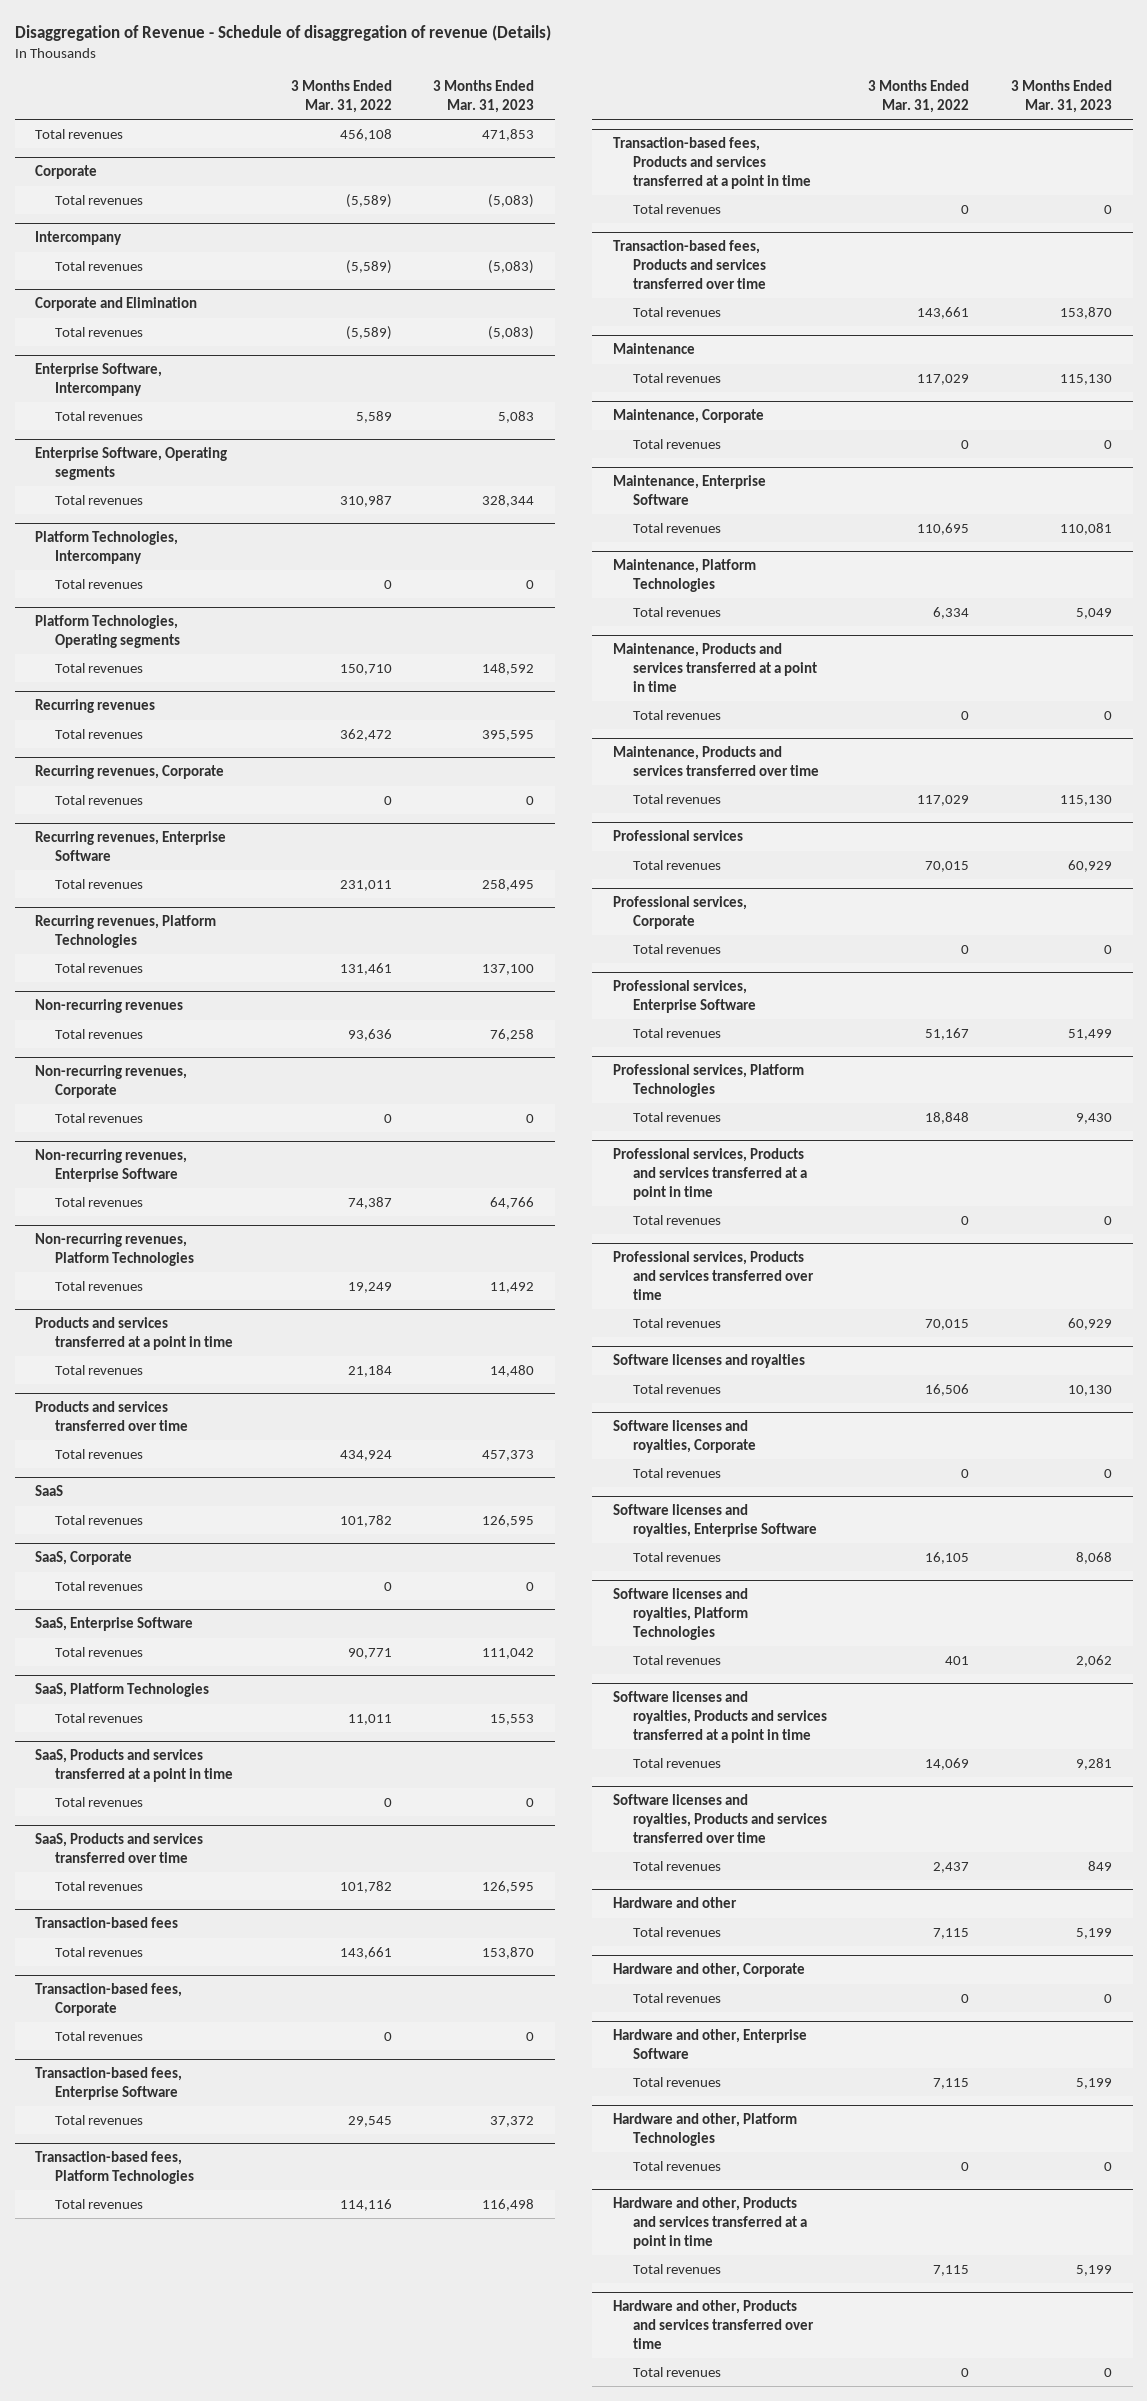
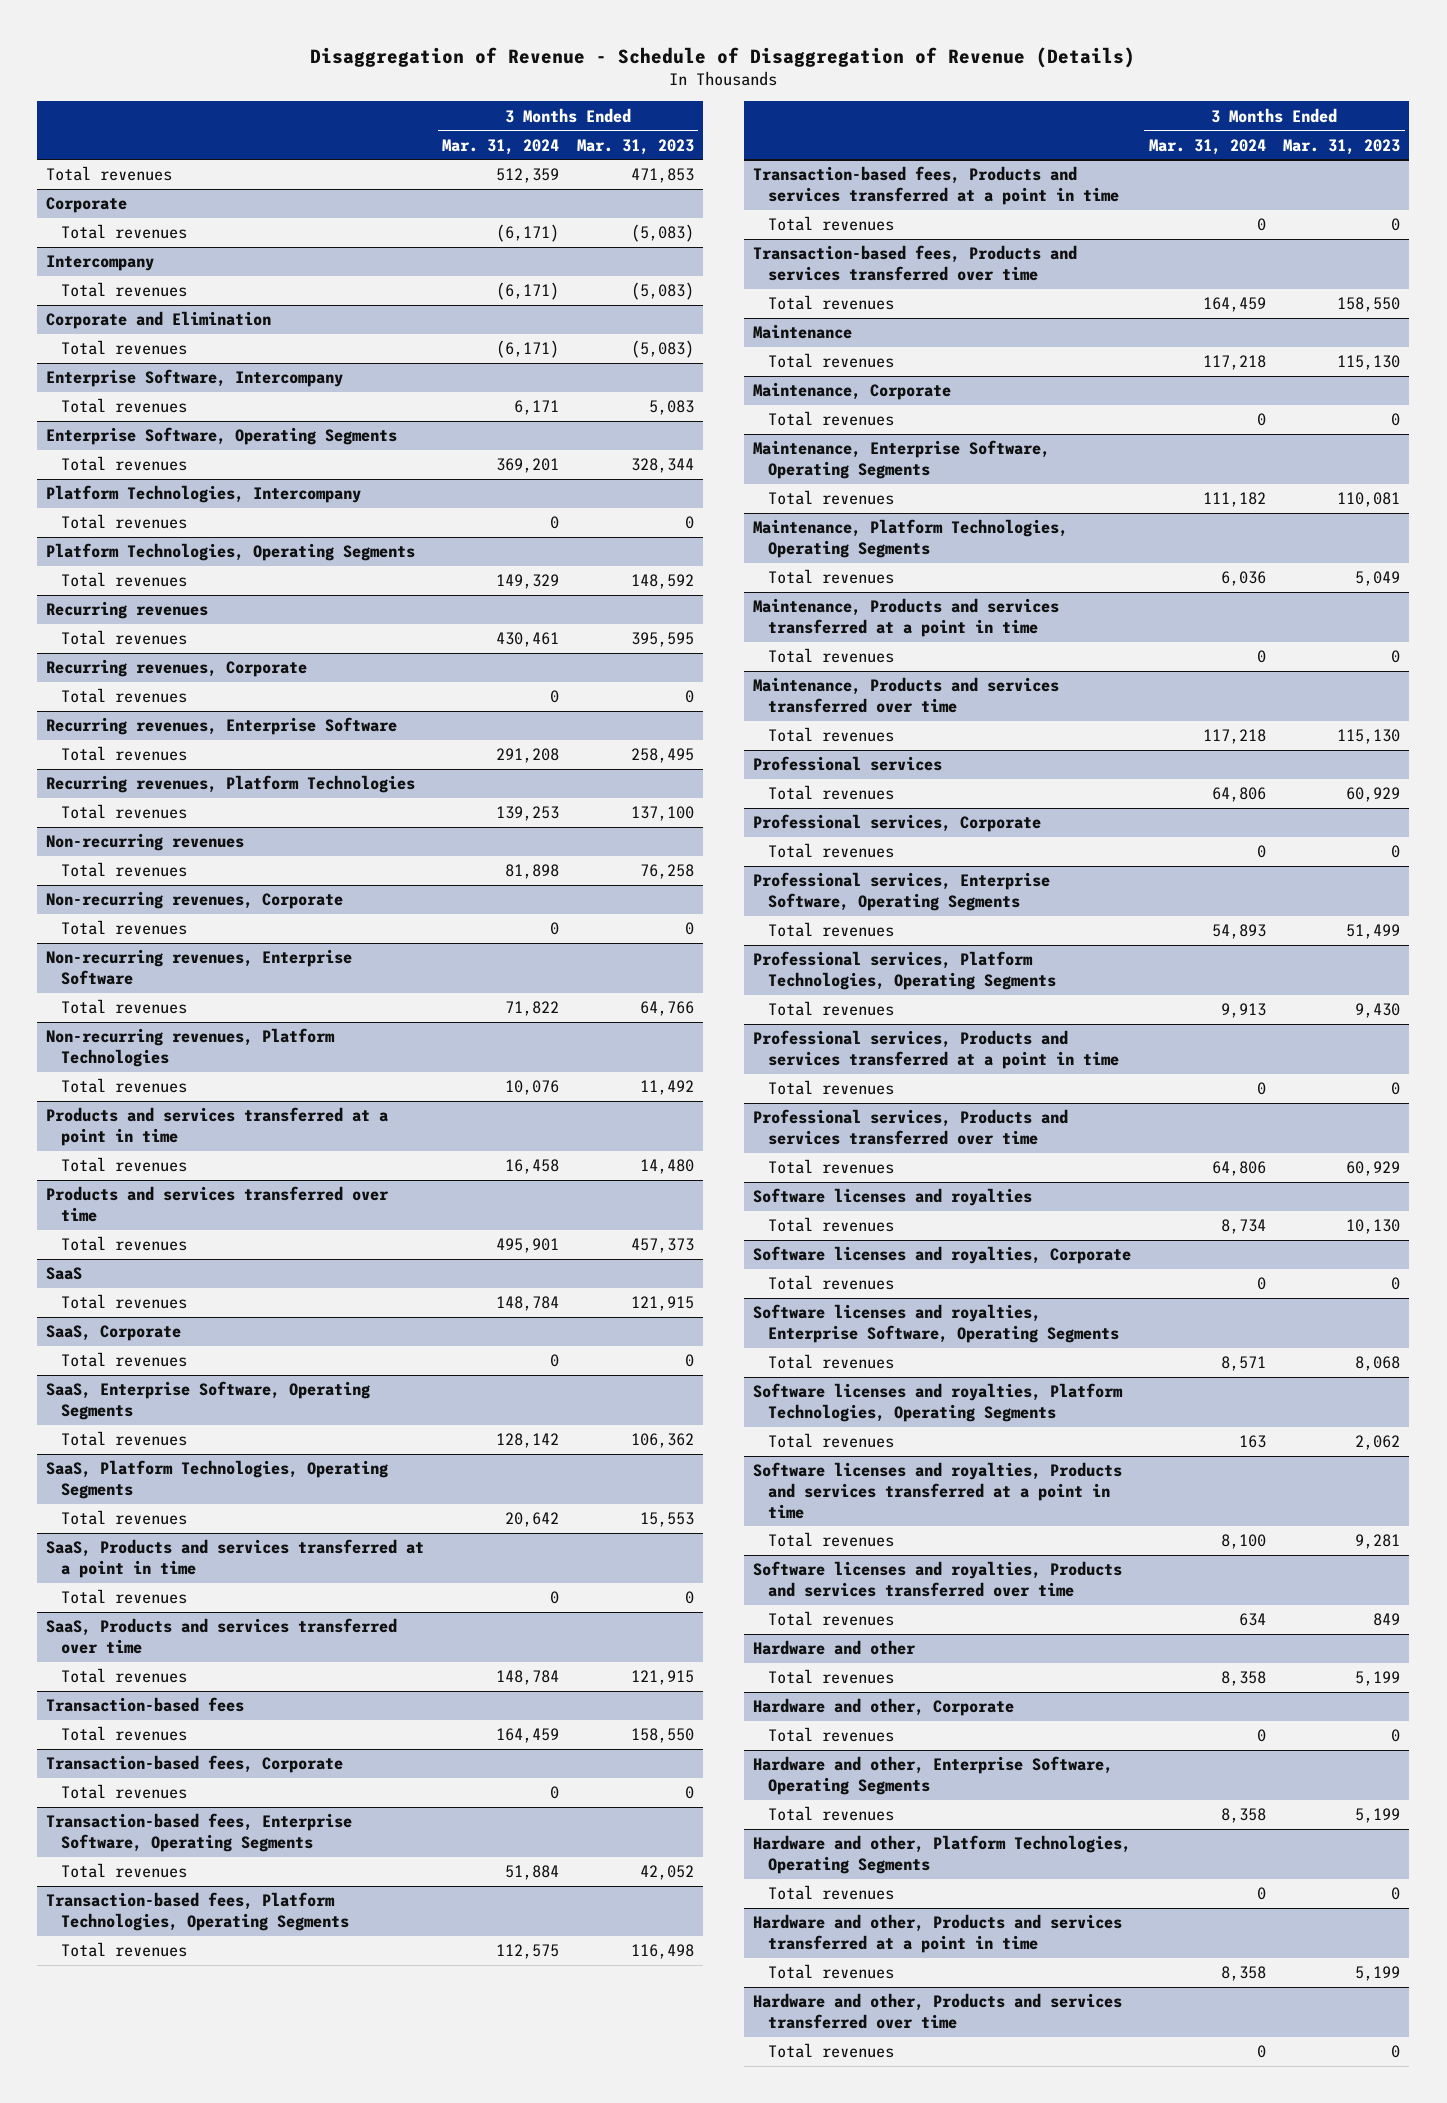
- Disaggregation of Revenue - Schedule of disaggregation of revenue (Details)
+ Disaggregation of Revenue - Schedule of Disaggregation of Revenue (Details)
- | 3 Months Ended Mar. 31, 2022 | 3 Months Ended Mar. 31, 2023
+ | 3 Months Ended Mar. 31, 2024 | 3 Months Ended Mar. 31, 2023
- Enterprise Software, Operating segments
+ Enterprise Software, Operating Segments
- Platform Technologies, Operating segments
+ Platform Technologies, Operating Segments
@ SaaS
- Total revenues | 101,782 | 126,595
+ Total revenues | 148,784 | 121,915
- SaaS, Enterprise Software
- Total revenues | 90,771 | 111,042
- SaaS, Platform Technologies
+ SaaS, Enterprise Software, Operating Segments
+ Total revenues | 128,142 | 106,362
+ SaaS, Platform Technologies, Operating Segments
@ SaaS, Products and services transferred over time
- Total revenues | 101,782 | 126,595
+ Total revenues | 148,784 | 121,915
@ Transaction-based fees
- Total revenues | 143,661 | 153,870
+ Total revenues | 164,459 | 158,550
- Transaction-based fees, Enterprise Software
- Total revenues | 29,545 | 37,372
- Transaction-based fees, Platform Technologies
+ Transaction-based fees, Enterprise Software, Operating Segments
+ Total revenues | 51,884 | 42,052
+ Transaction-based fees, Platform Technologies, Operating Segments
@ Transaction-based fees, Products and services transferred over time
- Total revenues | 143,661 | 153,870
+ Total revenues | 164,459 | 158,550
- Maintenance, Enterprise Software
+ Maintenance, Enterprise Software, Operating Segments
- Maintenance, Platform Technologies
+ Maintenance, Platform Technologies, Operating Segments
- Professional services, Enterprise Software
+ Professional services, Enterprise Software, Operating Segments
- Professional services, Platform Technologies
+ Professional services, Platform Technologies, Operating Segments
- Software licenses and royalties, Enterprise Software
+ Software licenses and royalties, Enterprise Software, Operating Segments
- Software licenses and royalties, Platform Technologies
+ Software licenses and royalties, Platform Technologies, Operating Segments
- Hardware and other, Enterprise Software
+ Hardware and other, Enterprise Software, Operating Segments
- Hardware and other, Platform Technologies
+ Hardware and other, Platform Technologies, Operating Segments

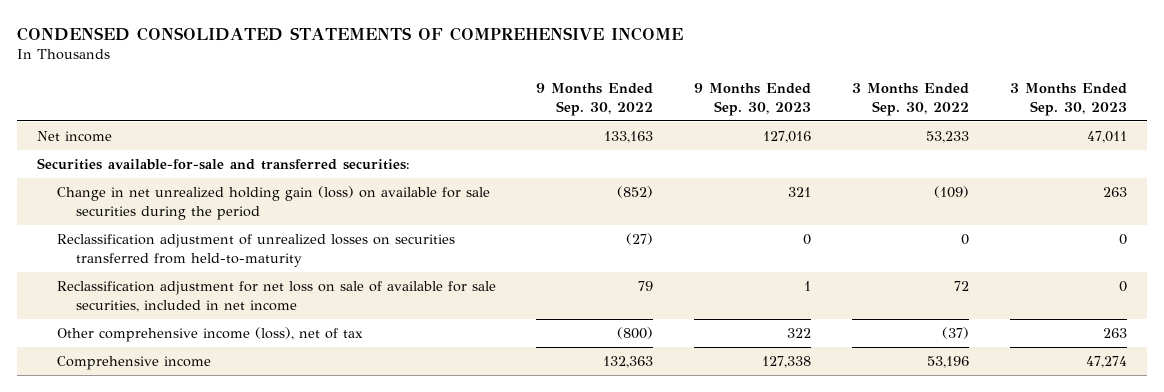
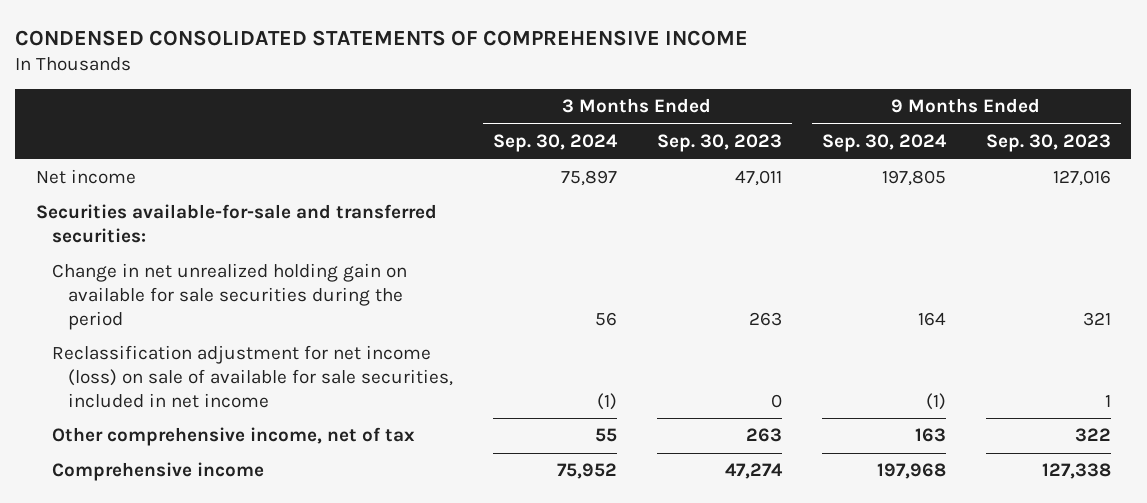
- | 9 Months Ended Sep. 30, 2022 | 9 Months Ended Sep. 30, 2023 | 3 Months Ended Sep. 30, 2022 | 3 Months Ended Sep. 30, 2023
+ | 3 Months Ended Sep. 30, 2024 | 3 Months Ended Sep. 30, 2023 | 9 Months Ended Sep. 30, 2024 | 9 Months Ended Sep. 30, 2023
- Change in net unrealized holding gain (loss) on available for sale securities during the period | (852) | 321 | (109) | 263
- Reclassification adjustment of unrealized losses on securities transferred from held-to-maturity | (27) | 0 | 0 | 0
- Reclassification adjustment for net loss on sale of available for sale securities, included in net income | 79 | 1 | 72 | 0
- Other comprehensive income (loss), net of tax | (800) | 322 | (37) | 263
+ Change in net unrealized holding gain on available for sale securities during the period | 56 | 263 | 164 | 321
+ Reclassification adjustment for net income (loss) on sale of available for sale securities, included in net income | (1) | 0 | (1) | 1
+ Other comprehensive income, net of tax | 55 | 263 | 163 | 322

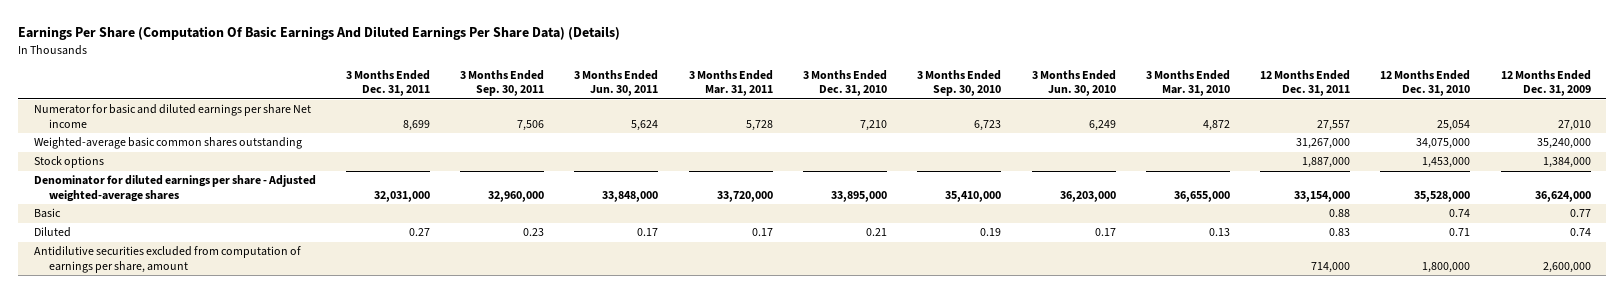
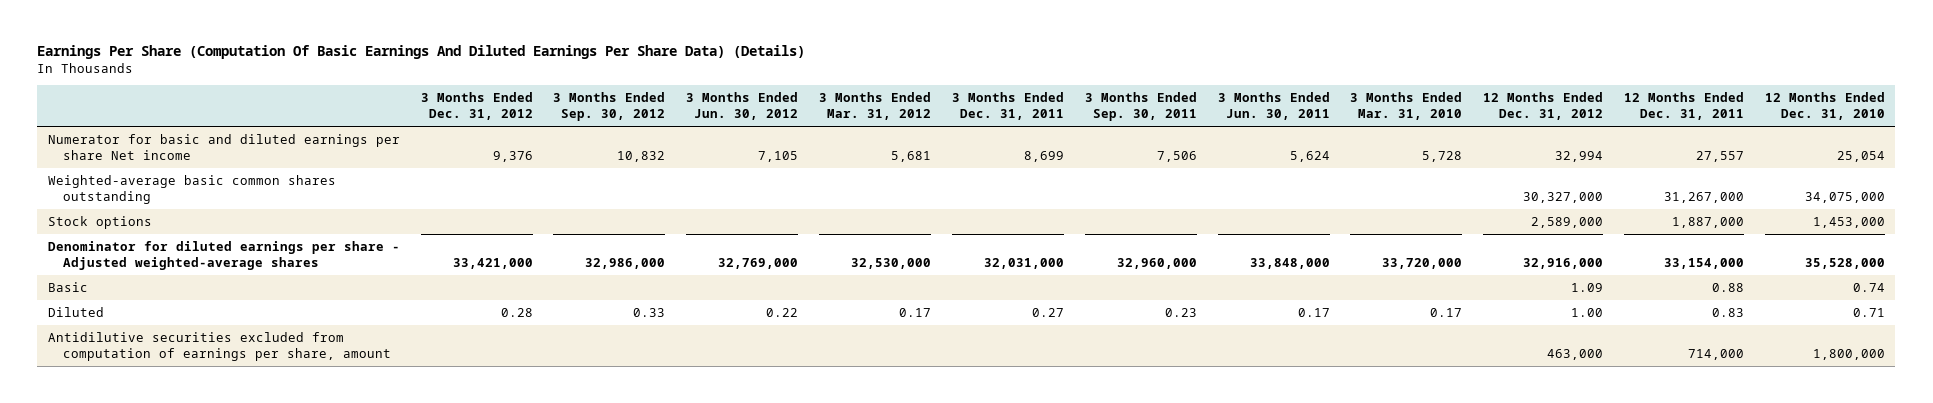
- | 3 Months Ended Dec. 31, 2011 | 3 Months Ended Sep. 30, 2011 | 3 Months Ended Jun. 30, 2011 | 3 Months Ended Mar. 31, 2011 | 3 Months Ended Dec. 31, 2010 | 3 Months Ended Sep. 30, 2010 | 3 Months Ended Jun. 30, 2010 | 3 Months Ended Mar. 31, 2010 | 12 Months Ended Dec. 31, 2011 | 12 Months Ended Dec. 31, 2010 | 12 Months Ended Dec. 31, 2009
+ | 3 Months Ended Dec. 31, 2012 | 3 Months Ended Sep. 30, 2012 | 3 Months Ended Jun. 30, 2012 | 3 Months Ended Mar. 31, 2012 | 3 Months Ended Dec. 31, 2011 | 3 Months Ended Sep. 30, 2011 | 3 Months Ended Jun. 30, 2011 | 3 Months Ended Mar. 31, 2010 | 12 Months Ended Dec. 31, 2012 | 12 Months Ended Dec. 31, 2011 | 12 Months Ended Dec. 31, 2010
- Numerator for basic and diluted earnings per share Net income | 8,699 | 7,506 | 5,624 | 5,728 | 7,210 | 6,723 | 6,249 | 4,872 | 27,557 | 25,054 | 27,010
+ Numerator for basic and diluted earnings per share Net income | 9,376 | 10,832 | 7,105 | 5,681 | 8,699 | 7,506 | 5,624 | 5,728 | 32,994 | 27,557 | 25,054
- Denominator for diluted earnings per share - Adjusted weighted-average shares | 32,031,000 | 32,960,000 | 33,848,000 | 33,720,000 | 33,895,000 | 35,410,000 | 36,203,000 | 36,655,000 | 33,154,000 | 35,528,000 | 36,624,000
+ Denominator for diluted earnings per share - Adjusted weighted-average shares | 33,421,000 | 32,986,000 | 32,769,000 | 32,530,000 | 32,031,000 | 32,960,000 | 33,848,000 | 33,720,000 | 32,916,000 | 33,154,000 | 35,528,000
- Diluted | 0.27 | 0.23 | 0.17 | 0.17 | 0.21 | 0.19 | 0.17 | 0.13 | 0.83 | 0.71 | 0.74
+ Diluted | 0.28 | 0.33 | 0.22 | 0.17 | 0.27 | 0.23 | 0.17 | 0.17 | 1.00 | 0.83 | 0.71

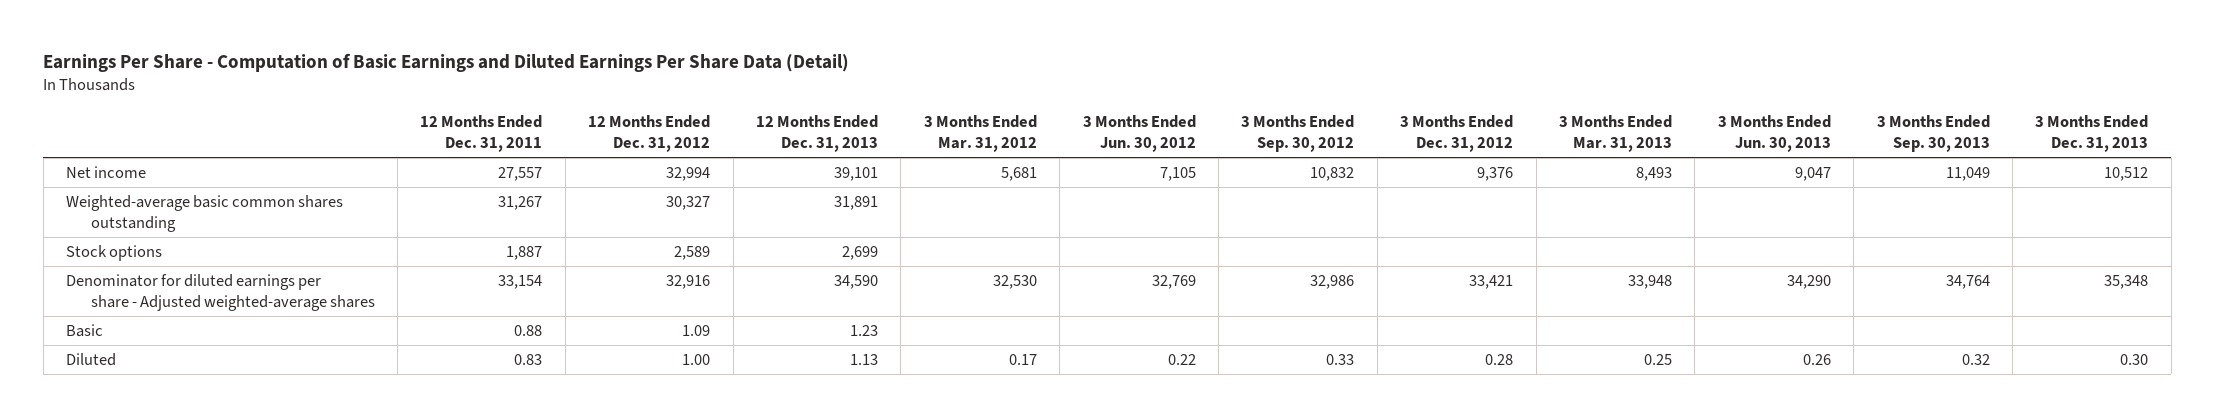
- Earnings Per Share (Computation Of Basic Earnings And Diluted Earnings Per Share Data) (Details)
+ Earnings Per Share - Computation of Basic Earnings and Diluted Earnings Per Share Data (Detail)
- | 3 Months Ended Dec. 31, 2012 | 3 Months Ended Sep. 30, 2012 | 3 Months Ended Jun. 30, 2012 | 3 Months Ended Mar. 31, 2012 | 3 Months Ended Dec. 31, 2011 | 3 Months Ended Sep. 30, 2011 | 3 Months Ended Jun. 30, 2011 | 3 Months Ended Mar. 31, 2010 | 12 Months Ended Dec. 31, 2012 | 12 Months Ended Dec. 31, 2011 | 12 Months Ended Dec. 31, 2010
+ | 12 Months Ended Dec. 31, 2011 | 12 Months Ended Dec. 31, 2012 | 12 Months Ended Dec. 31, 2013 | 3 Months Ended Mar. 31, 2012 | 3 Months Ended Jun. 30, 2012 | 3 Months Ended Sep. 30, 2012 | 3 Months Ended Dec. 31, 2012 | 3 Months Ended Mar. 31, 2013 | 3 Months Ended Jun. 30, 2013 | 3 Months Ended Sep. 30, 2013 | 3 Months Ended Dec. 31, 2013
- Numerator for basic and diluted earnings per share Net income | 9,376 | 10,832 | 7,105 | 5,681 | 8,699 | 7,506 | 5,624 | 5,728 | 32,994 | 27,557 | 25,054
- Weighted-average basic common shares outstanding | | | | | | | | | 30,327,000 | 31,267,000 | 34,075,000
- Stock options | | | | | | | | | 2,589,000 | 1,887,000 | 1,453,000
- Denominator for diluted earnings per share - Adjusted weighted-average shares | 33,421,000 | 32,986,000 | 32,769,000 | 32,530,000 | 32,031,000 | 32,960,000 | 33,848,000 | 33,720,000 | 32,916,000 | 33,154,000 | 35,528,000
+ Net income | 27,557 | 32,994 | 39,101 | 5,681 | 7,105 | 10,832 | 9,376 | 8,493 | 9,047 | 11,049 | 10,512
+ Weighted-average basic common shares outstanding | 31,267 | 30,327 | 31,891 | | | | | | | |
+ Stock options | 1,887 | 2,589 | 2,699 | | | | | | | |
+ Denominator for diluted earnings per share - Adjusted weighted-average shares | 33,154 | 32,916 | 34,590 | 32,530 | 32,769 | 32,986 | 33,421 | 33,948 | 34,290 | 34,764 | 35,348
- Antidilutive securities excluded from computation of earnings per share, amount | | | | | | | | | 463,000 | 714,000 | 1,800,000

